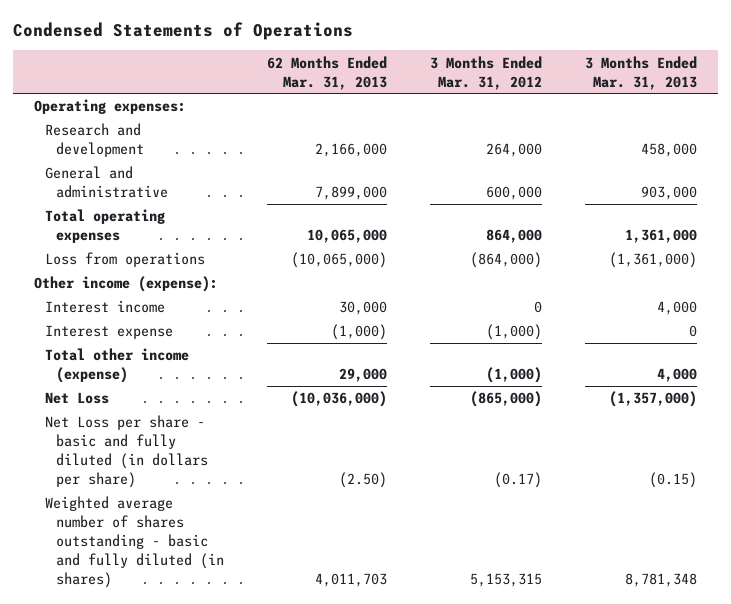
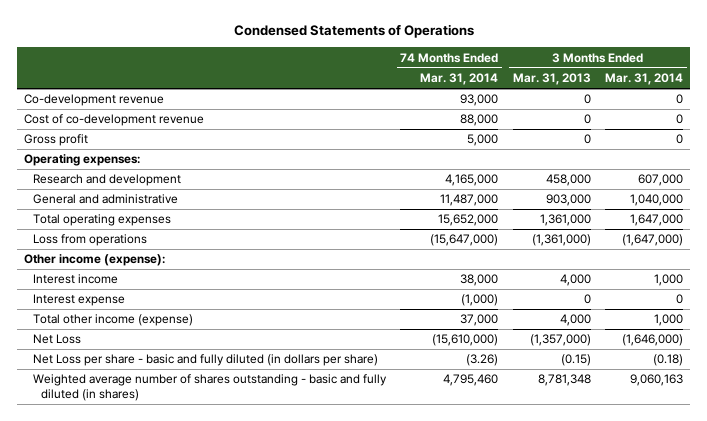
- | 62 Months Ended Mar. 31, 2013 | 3 Months Ended Mar. 31, 2012 | 3 Months Ended Mar. 31, 2013
+ | 74 Months Ended Mar. 31, 2014 | 3 Months Ended Mar. 31, 2013 | 3 Months Ended Mar. 31, 2014
+ Co-development revenue | 93,000 | 0 | 0
+ Cost of co-development revenue | 88,000 | 0 | 0
+ Gross profit | 5,000 | 0 | 0

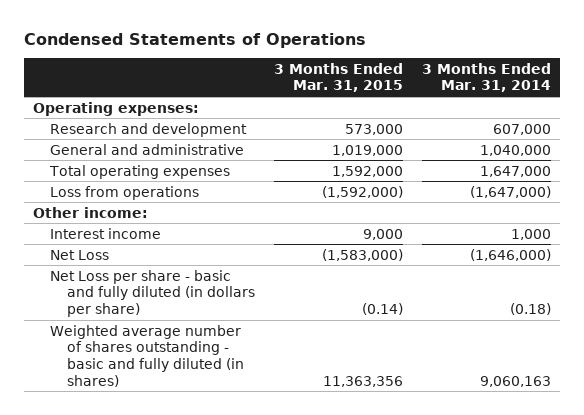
- | 74 Months Ended Mar. 31, 2014 | 3 Months Ended Mar. 31, 2013 | 3 Months Ended Mar. 31, 2014
+ | 3 Months Ended Mar. 31, 2015 | 3 Months Ended Mar. 31, 2014
- Co-development revenue | 93,000 | 0 | 0
- Cost of co-development revenue | 88,000 | 0 | 0
- Gross profit | 5,000 | 0 | 0
- Other income (expense):
+ Other income:
- Interest expense | (1,000) | 0 | 0
- Total other income (expense) | 37,000 | 4,000 | 1,000

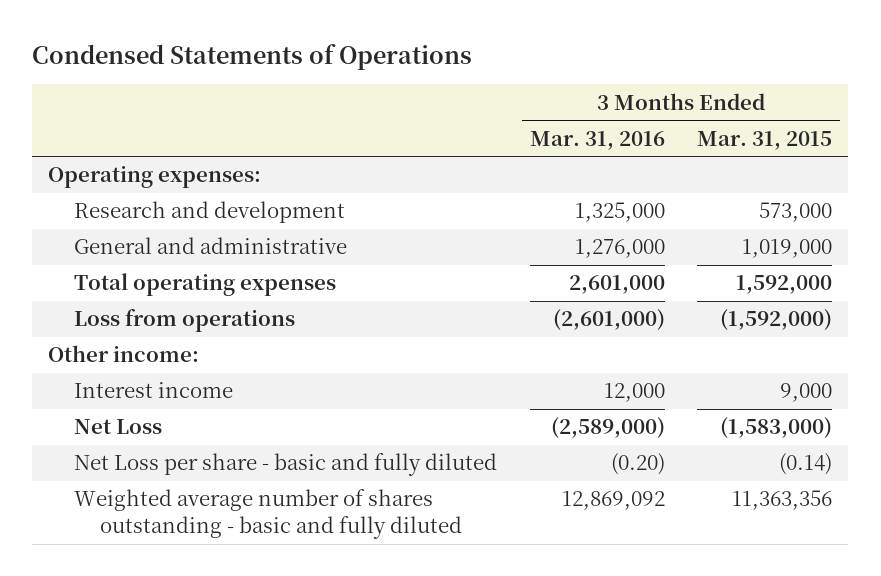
- | 3 Months Ended Mar. 31, 2015 | 3 Months Ended Mar. 31, 2014
+ | 3 Months Ended Mar. 31, 2016 | 3 Months Ended Mar. 31, 2015
- Net Loss per share - basic and fully diluted (in dollars per share) | (0.14) | (0.18)
- Weighted average number of shares outstanding - basic and fully diluted (in shares) | 11,363,356 | 9,060,163
+ Net Loss per share - basic and fully diluted | (0.20) | (0.14)
+ Weighted average number of shares outstanding - basic and fully diluted | 12,869,092 | 11,363,356

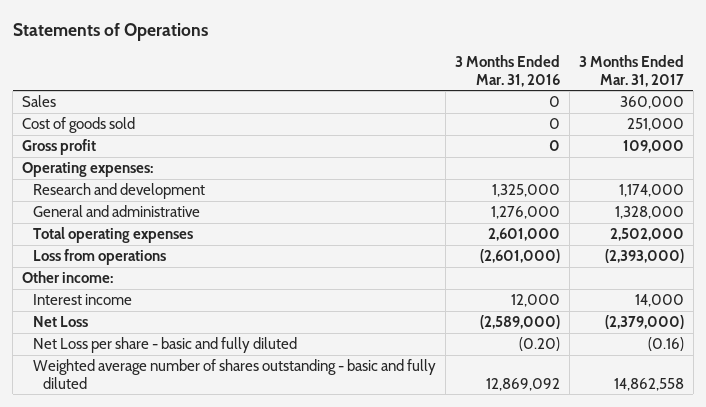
- Condensed Statements of Operations
+ Statements of Operations
- | 3 Months Ended Mar. 31, 2016 | 3 Months Ended Mar. 31, 2015
+ | 3 Months Ended Mar. 31, 2016 | 3 Months Ended Mar. 31, 2017
+ Sales | 0 | 360,000
+ Cost of goods sold | 0 | 251,000
+ Gross profit | 0 | 109,000

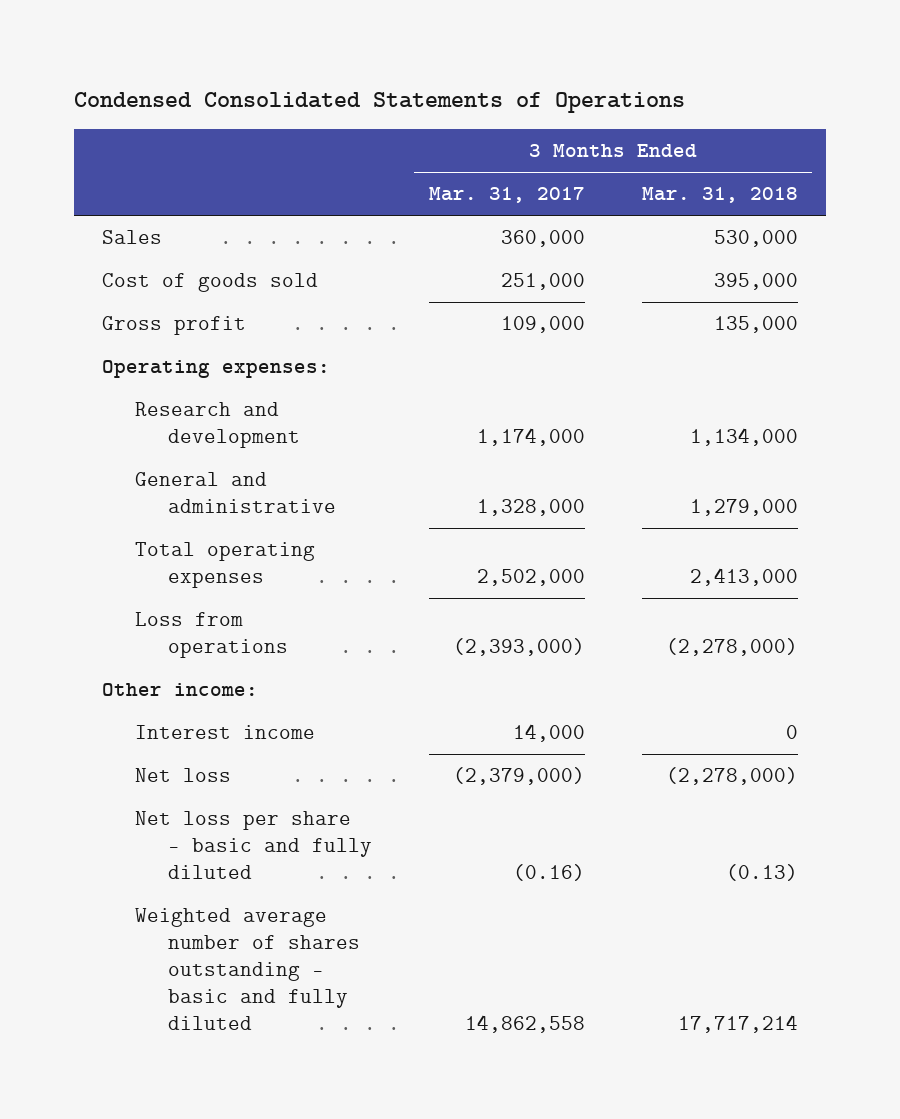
- Statements of Operations
+ Condensed Consolidated Statements of Operations
- | 3 Months Ended Mar. 31, 2016 | 3 Months Ended Mar. 31, 2017
+ | 3 Months Ended Mar. 31, 2017 | 3 Months Ended Mar. 31, 2018
- Net Loss | (2,589,000) | (2,379,000)
- Net Loss per share - basic and fully diluted | (0.20) | (0.16)
+ Net loss | (2,379,000) | (2,278,000)
+ Net loss per share - basic and fully diluted | (0.16) | (0.13)

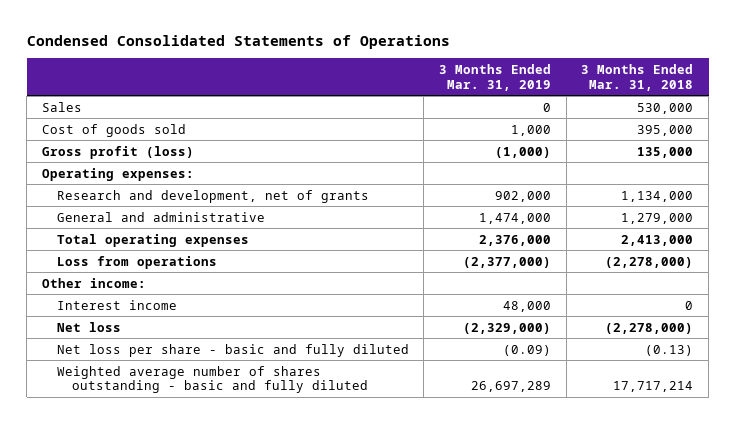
- | 3 Months Ended Mar. 31, 2017 | 3 Months Ended Mar. 31, 2018
+ | 3 Months Ended Mar. 31, 2019 | 3 Months Ended Mar. 31, 2018
- Gross profit | 109,000 | 135,000
+ Gross profit (loss) | (1,000) | 135,000
- Research and development | 1,174,000 | 1,134,000
+ Research and development, net of grants | 902,000 | 1,134,000

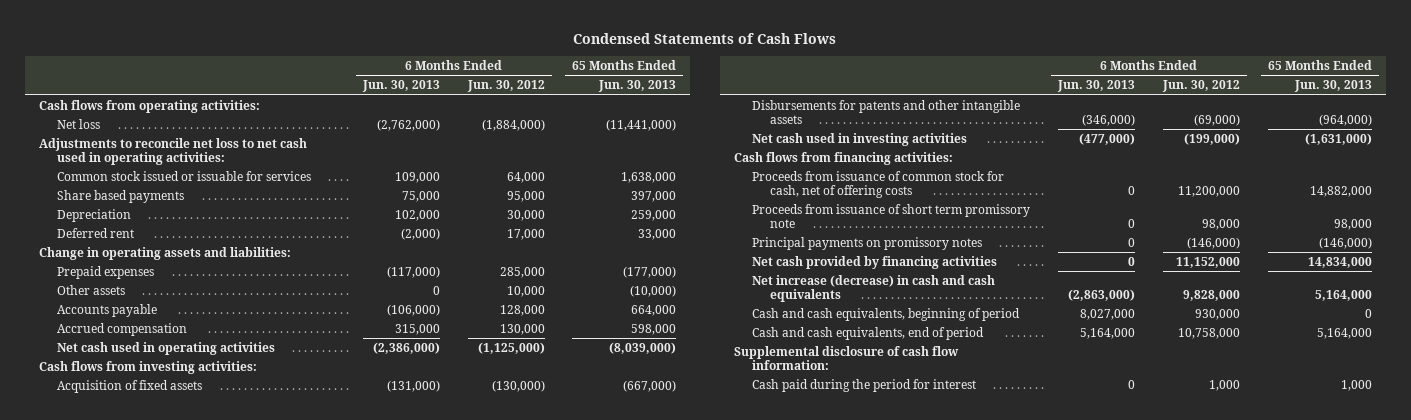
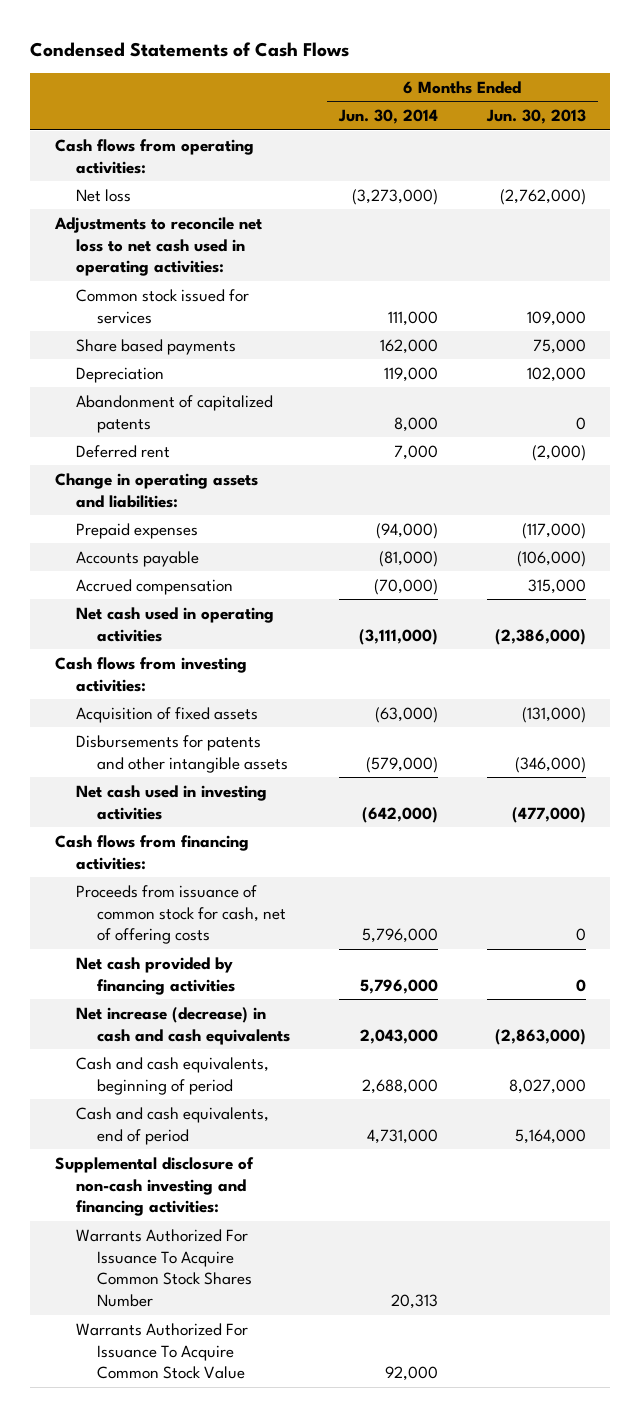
- | 6 Months Ended Jun. 30, 2013 | 6 Months Ended Jun. 30, 2012 | 65 Months Ended Jun. 30, 2013
+ | 6 Months Ended Jun. 30, 2014 | 6 Months Ended Jun. 30, 2013
- Common stock issued or issuable for services | 109,000 | 64,000 | 1,638,000
+ Common stock issued for services | 111,000 | 109,000
+ Abandonment of capitalized patents | 8,000 | 0
- Other assets | 0 | 10,000 | (10,000)
- Proceeds from issuance of short term promissory note | 0 | 98,000 | 98,000
- Principal payments on promissory notes | 0 | (146,000) | (146,000)
- Supplemental disclosure of cash flow information:
- Cash paid during the period for interest | 0 | 1,000 | 1,000
+ Supplemental disclosure of non-cash investing and financing activities:
+ Warrants Authorized For Issuance To Acquire Common Stock Shares Number | 20,313 |
+ Warrants Authorized For Issuance To Acquire Common Stock Value | 92,000 |

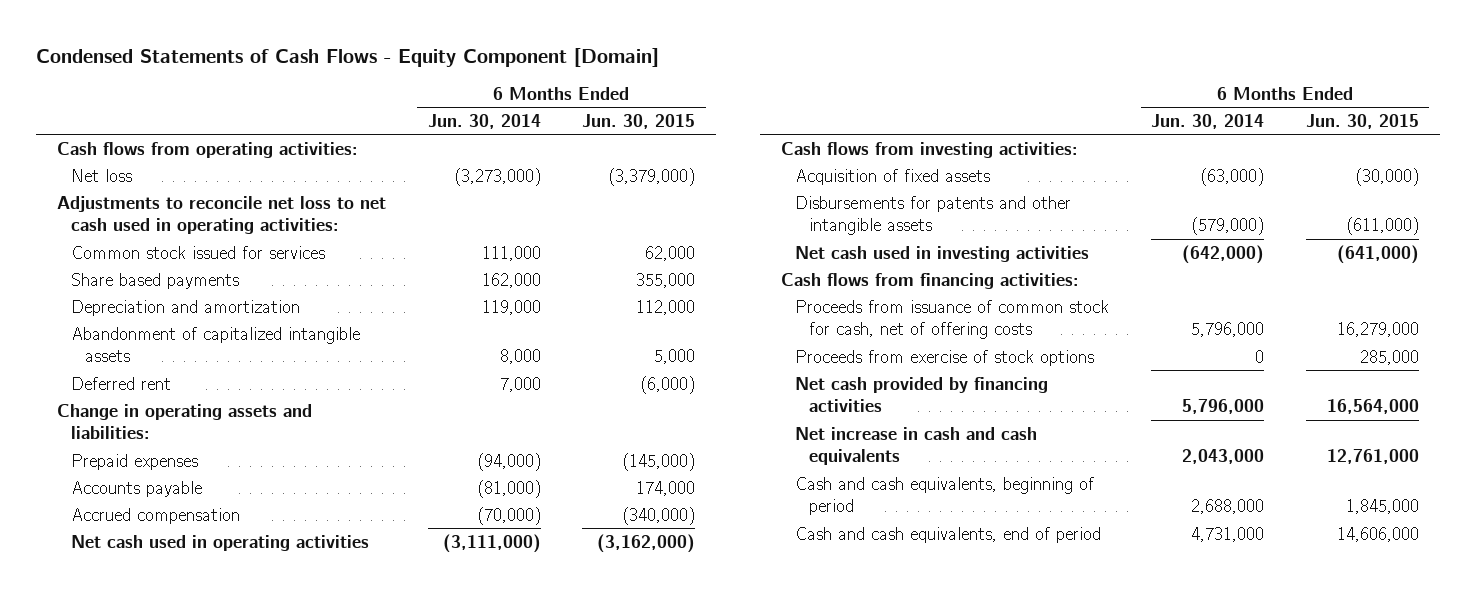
- Condensed Statements of Cash Flows
+ Condensed Statements of Cash Flows - Equity Component [Domain]
- | 6 Months Ended Jun. 30, 2014 | 6 Months Ended Jun. 30, 2013
+ | 6 Months Ended Jun. 30, 2014 | 6 Months Ended Jun. 30, 2015
- Depreciation | 119,000 | 102,000
- Abandonment of capitalized patents | 8,000 | 0
+ Depreciation and amortization | 119,000 | 112,000
+ Abandonment of capitalized intangible assets | 8,000 | 5,000
+ Proceeds from exercise of stock options | 0 | 285,000
- Net increase (decrease) in cash and cash equivalents | 2,043,000 | (2,863,000)
+ Net increase in cash and cash equivalents | 2,043,000 | 12,761,000
- Supplemental disclosure of non-cash investing and financing activities:
- Warrants Authorized For Issuance To Acquire Common Stock Shares Number | 20,313 |
- Warrants Authorized For Issuance To Acquire Common Stock Value | 92,000 |

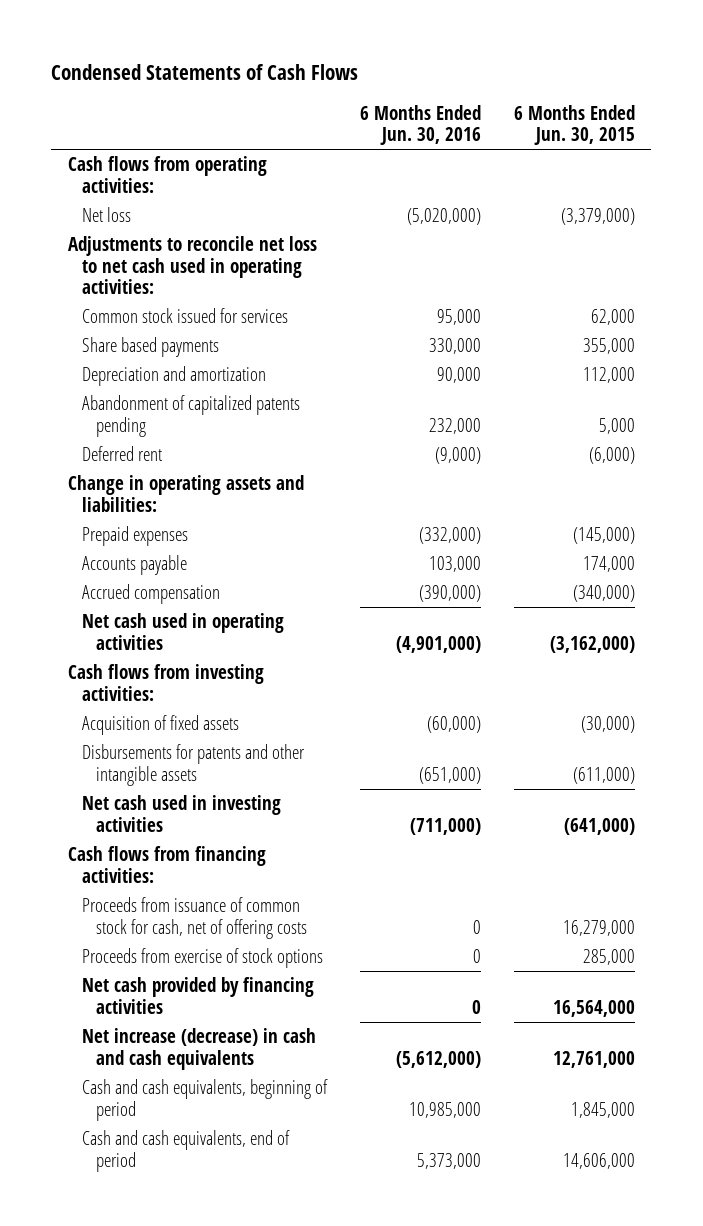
- Condensed Statements of Cash Flows - Equity Component [Domain]
+ Condensed Statements of Cash Flows
- | 6 Months Ended Jun. 30, 2014 | 6 Months Ended Jun. 30, 2015
+ | 6 Months Ended Jun. 30, 2016 | 6 Months Ended Jun. 30, 2015
- Abandonment of capitalized intangible assets | 8,000 | 5,000
+ Abandonment of capitalized patents pending | 232,000 | 5,000
- Net increase in cash and cash equivalents | 2,043,000 | 12,761,000
+ Net increase (decrease) in cash and cash equivalents | (5,612,000) | 12,761,000

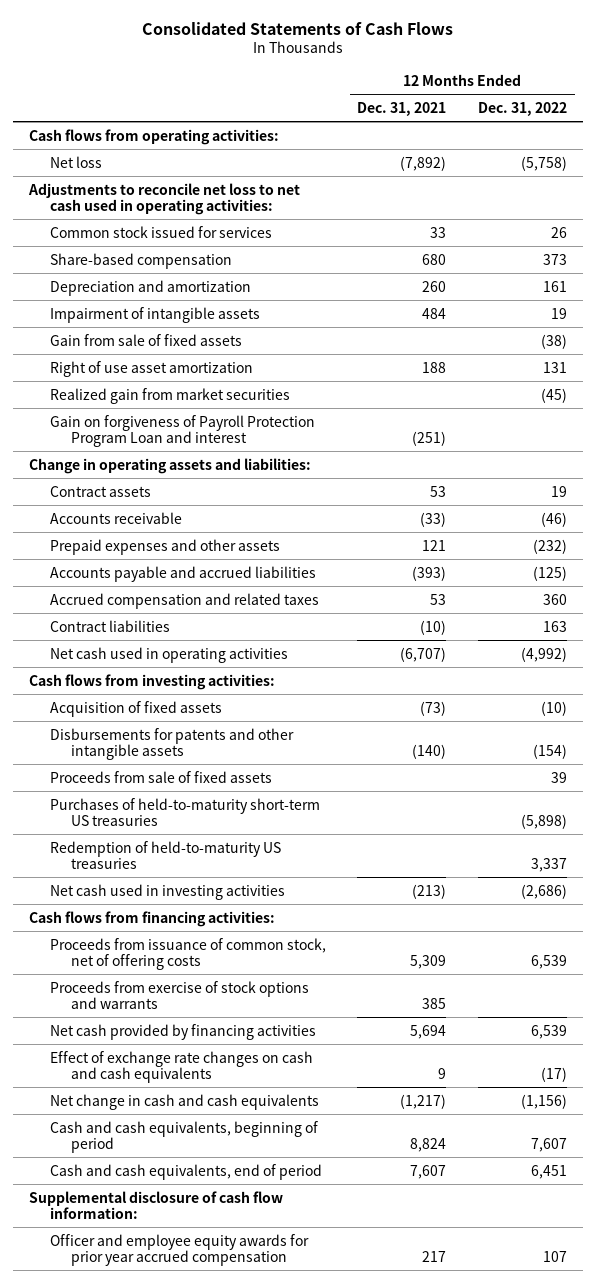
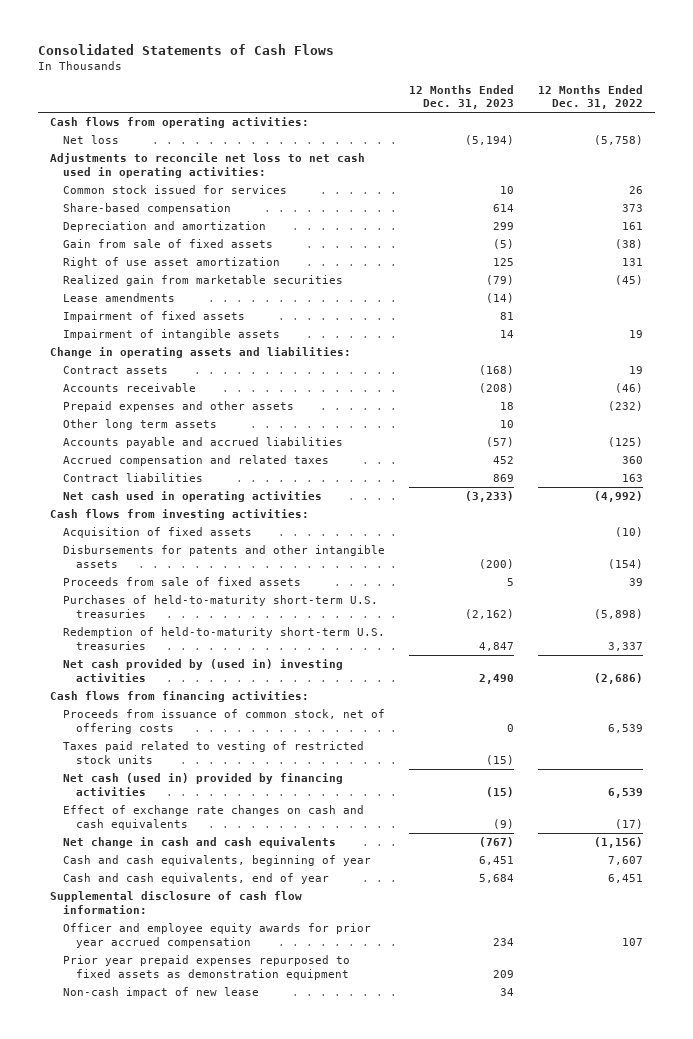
- | 12 Months Ended Dec. 31, 2021 | 12 Months Ended Dec. 31, 2022
+ | 12 Months Ended Dec. 31, 2023 | 12 Months Ended Dec. 31, 2022
- Realized gain from market securities | | (45)
- Gain on forgiveness of Payroll Protection Program Loan and interest | (251) |
+ Realized gain from marketable securities | (79) | (45)
+ Lease amendments | (14) |
+ Impairment of fixed assets | 81 |
moved down: Impairment of intangible assets | 14 | 19
+ Other long term assets | 10 |
- Purchases of held-to-maturity short-term US treasuries | | (5,898)
- Redemption of held-to-maturity US treasuries | | 3,337
- Net cash used in investing activities | (213) | (2,686)
+ Purchases of held-to-maturity short-term U.S. treasuries | (2,162) | (5,898)
+ Redemption of held-to-maturity short-term U.S. treasuries | 4,847 | 3,337
+ Net cash provided by (used in) investing activities | 2,490 | (2,686)
- Proceeds from exercise of stock options and warrants | 385 |
- Net cash provided by financing activities | 5,694 | 6,539
+ Taxes paid related to vesting of restricted stock units | (15) |
+ Net cash (used in) provided by financing activities | (15) | 6,539
- Cash and cash equivalents, beginning of period | 8,824 | 7,607
- Cash and cash equivalents, end of period | 7,607 | 6,451
+ Cash and cash equivalents, beginning of year | 6,451 | 7,607
+ Cash and cash equivalents, end of year | 5,684 | 6,451
+ Prior year prepaid expenses repurposed to fixed assets as demonstration equipment | 209 |
+ Non-cash impact of new lease | 34 |

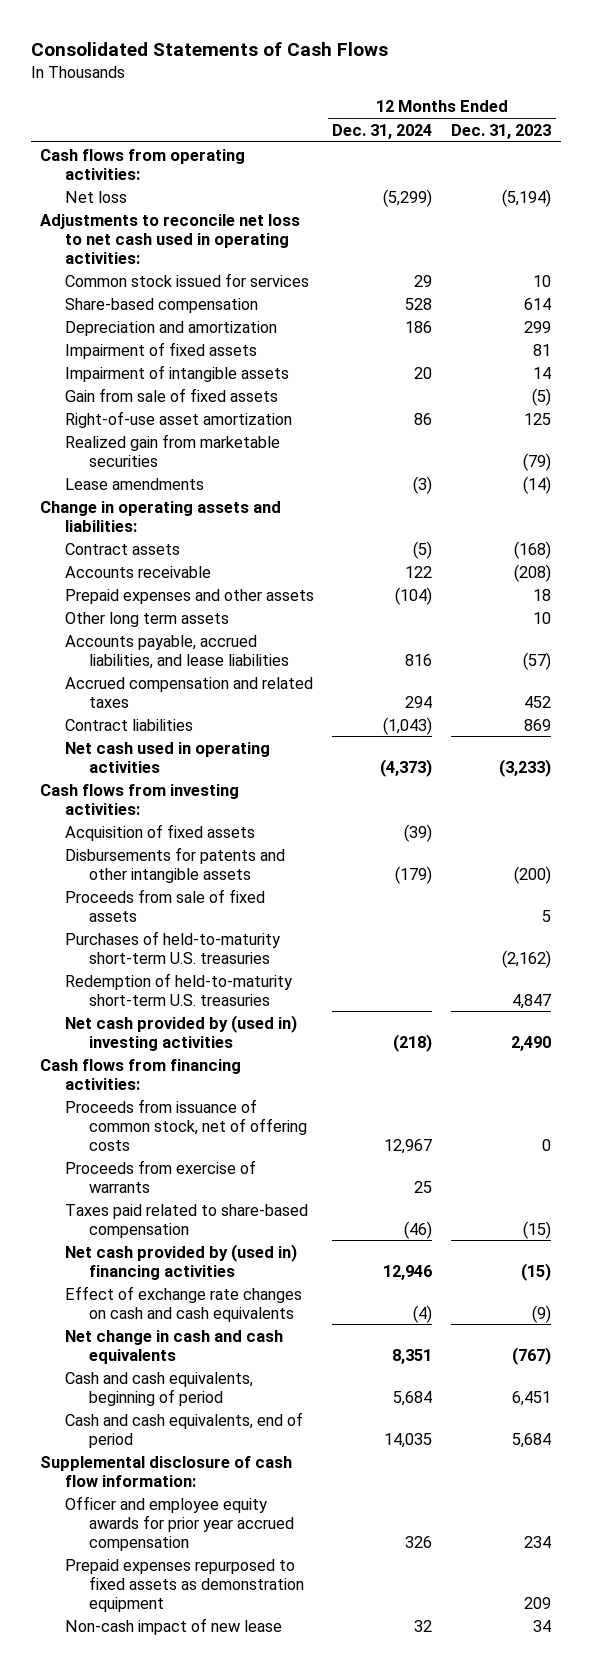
- | 12 Months Ended Dec. 31, 2023 | 12 Months Ended Dec. 31, 2022
+ | 12 Months Ended Dec. 31, 2024 | 12 Months Ended Dec. 31, 2023
moved up: Impairment of fixed assets | | 81
moved up: Impairment of intangible assets | 20 | 14
- Right of use asset amortization | 125 | 131
+ Right-of-use asset amortization | 86 | 125
- Accounts payable and accrued liabilities | (57) | (125)
+ Accounts payable, accrued liabilities, and lease liabilities | 816 | (57)
- Taxes paid related to vesting of restricted stock units | (15) |
- Net cash (used in) provided by financing activities | (15) | 6,539
+ Proceeds from exercise of warrants | 25 |
+ Taxes paid related to share-based compensation | (46) | (15)
+ Net cash provided by (used in) financing activities | 12,946 | (15)
- Cash and cash equivalents, beginning of year | 6,451 | 7,607
- Cash and cash equivalents, end of year | 5,684 | 6,451
+ Cash and cash equivalents, beginning of period | 5,684 | 6,451
+ Cash and cash equivalents, end of period | 14,035 | 5,684
- Prior year prepaid expenses repurposed to fixed assets as demonstration equipment | 209 |
+ Prepaid expenses repurposed to fixed assets as demonstration equipment | | 209

